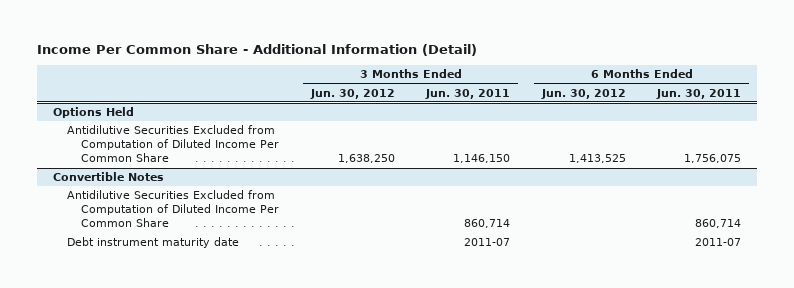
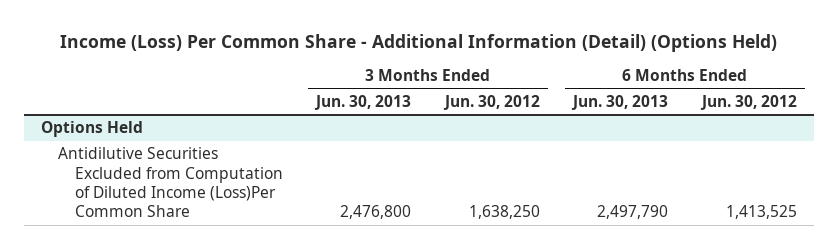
- Income Per Common Share - Additional Information (Detail)
+ Income (Loss) Per Common Share - Additional Information (Detail) (Options Held)
- | 3 Months Ended Jun. 30, 2012 | 3 Months Ended Jun. 30, 2011 | 6 Months Ended Jun. 30, 2012 | 6 Months Ended Jun. 30, 2011
+ | 3 Months Ended Jun. 30, 2013 | 3 Months Ended Jun. 30, 2012 | 6 Months Ended Jun. 30, 2013 | 6 Months Ended Jun. 30, 2012
@ Options Held
- Antidilutive Securities Excluded from Computation of Diluted Income Per Common Share | 1,638,250 | 1,146,150 | 1,413,525 | 1,756,075
- Convertible Notes
- Antidilutive Securities Excluded from Computation of Diluted Income Per Common Share | | 860,714 | | 860,714
- Debt instrument maturity date | | 2011-07 | | 2011-07
@ Options Held
+ Antidilutive Securities Excluded from Computation of Diluted Income (Loss)Per Common Share | 2,476,800 | 1,638,250 | 2,497,790 | 1,413,525

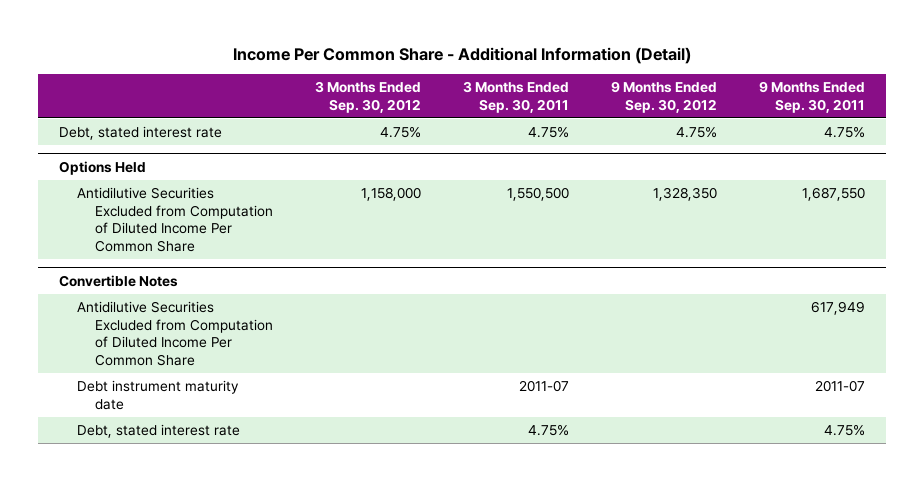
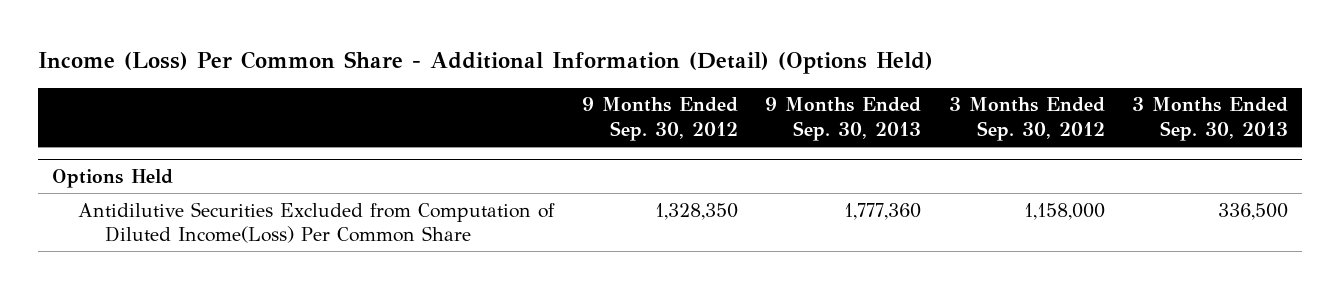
- Income Per Common Share - Additional Information (Detail)
+ Income (Loss) Per Common Share - Additional Information (Detail) (Options Held)
- | 3 Months Ended Sep. 30, 2012 | 3 Months Ended Sep. 30, 2011 | 9 Months Ended Sep. 30, 2012 | 9 Months Ended Sep. 30, 2011
+ | 9 Months Ended Sep. 30, 2012 | 9 Months Ended Sep. 30, 2013 | 3 Months Ended Sep. 30, 2012 | 3 Months Ended Sep. 30, 2013
- Debt, stated interest rate | 4.75% | 4.75% | 4.75% | 4.75%
@ Options Held
- Antidilutive Securities Excluded from Computation of Diluted Income Per Common Share | 1,158,000 | 1,550,500 | 1,328,350 | 1,687,550
- Convertible Notes
- Antidilutive Securities Excluded from Computation of Diluted Income Per Common Share | | | | 617,949
- Debt instrument maturity date | | 2011-07 | | 2011-07
- Debt, stated interest rate | | 4.75% | | 4.75%
@ Options Held
+ Antidilutive Securities Excluded from Computation of Diluted Income(Loss) Per Common Share | 1,328,350 | 1,777,360 | 1,158,000 | 336,500

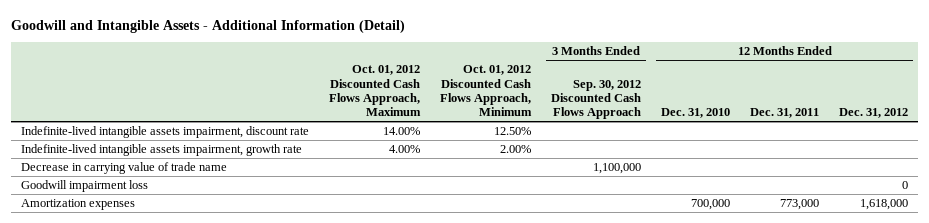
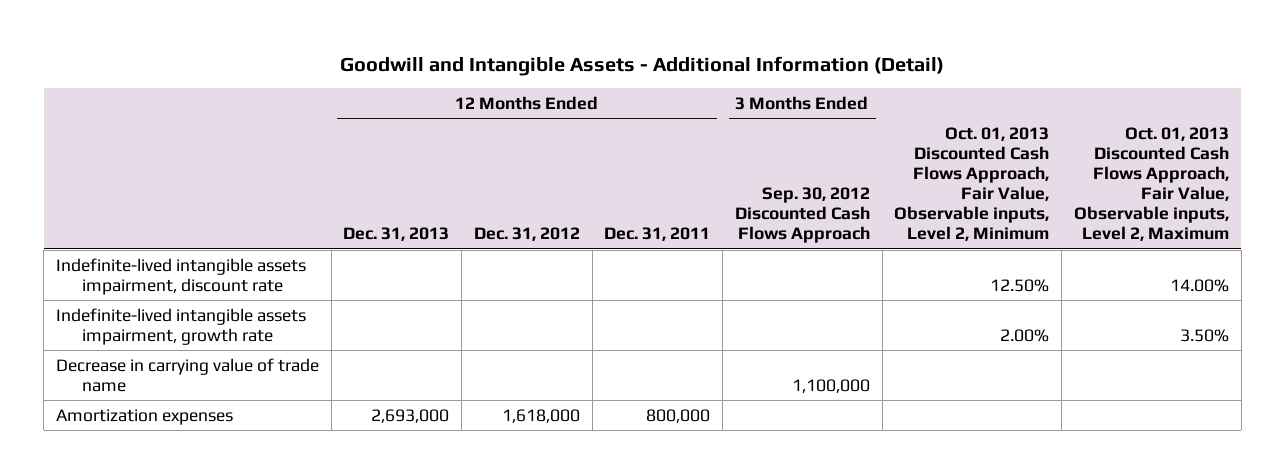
- | Oct. 01, 2012 Discounted Cash Flows Approach, Maximum | Oct. 01, 2012 Discounted Cash Flows Approach, Minimum | 3 Months Ended Sep. 30, 2012 Discounted Cash Flows Approach | 12 Months Ended Dec. 31, 2010 | 12 Months Ended Dec. 31, 2011 | 12 Months Ended Dec. 31, 2012
+ | 12 Months Ended Dec. 31, 2013 | 12 Months Ended Dec. 31, 2012 | 12 Months Ended Dec. 31, 2011 | 3 Months Ended Sep. 30, 2012 Discounted Cash Flows Approach | Oct. 01, 2013 Discounted Cash Flows Approach, Fair Value, Observable inputs, Level 2, Minimum | Oct. 01, 2013 Discounted Cash Flows Approach, Fair Value, Observable inputs, Level 2, Maximum
- Goodwill impairment loss | | | | | | 0
- Amortization expenses | | | | 700,000 | 773,000 | 1,618,000
+ Amortization expenses | 2,693,000 | 1,618,000 | 800,000 | | |

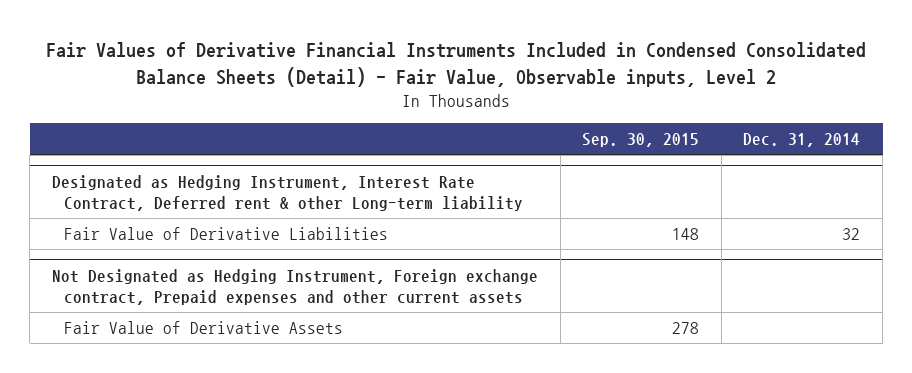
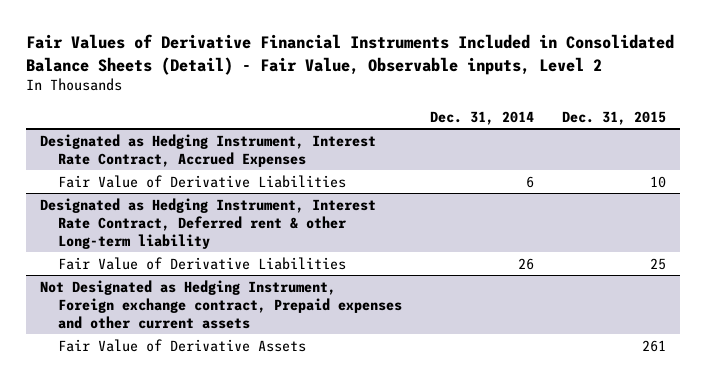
- Fair Values of Derivative Financial Instruments Included in Condensed Consolidated Balance Sheets (Detail) - Fair Value, Observable inputs, Level 2
+ Fair Values of Derivative Financial Instruments Included in Consolidated Balance Sheets (Detail) - Fair Value, Observable inputs, Level 2
- | Sep. 30, 2015 | Dec. 31, 2014
+ | Dec. 31, 2014 | Dec. 31, 2015
+ Designated as Hedging Instrument, Interest Rate Contract, Accrued Expenses
+ Fair Value of Derivative Liabilities | 6 | 10
@ Designated as Hedging Instrument, Interest Rate Contract, Deferred rent & other Long-term liability
- Fair Value of Derivative Liabilities | 148 | 32
+ Fair Value of Derivative Liabilities | 26 | 25

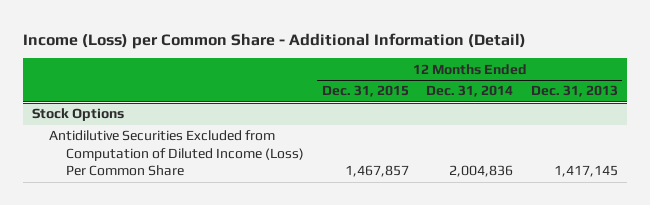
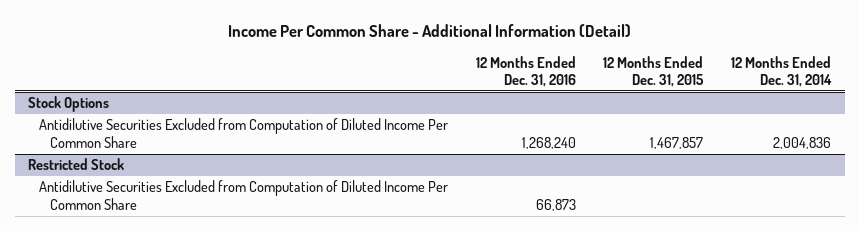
- Income (Loss) per Common Share - Additional Information (Detail)
+ Income Per Common Share - Additional Information (Detail)
- | 12 Months Ended Dec. 31, 2015 | 12 Months Ended Dec. 31, 2014 | 12 Months Ended Dec. 31, 2013
+ | 12 Months Ended Dec. 31, 2016 | 12 Months Ended Dec. 31, 2015 | 12 Months Ended Dec. 31, 2014
@ Stock Options
- Antidilutive Securities Excluded from Computation of Diluted Income (Loss) Per Common Share | 1,467,857 | 2,004,836 | 1,417,145
+ Antidilutive Securities Excluded from Computation of Diluted Income Per Common Share | 1,268,240 | 1,467,857 | 2,004,836
+ Restricted Stock
+ Antidilutive Securities Excluded from Computation of Diluted Income Per Common Share | 66,873 | |

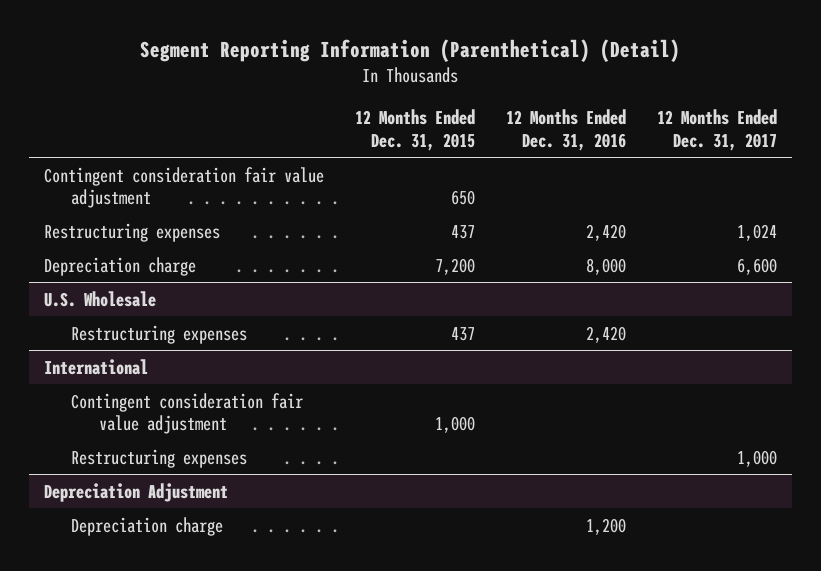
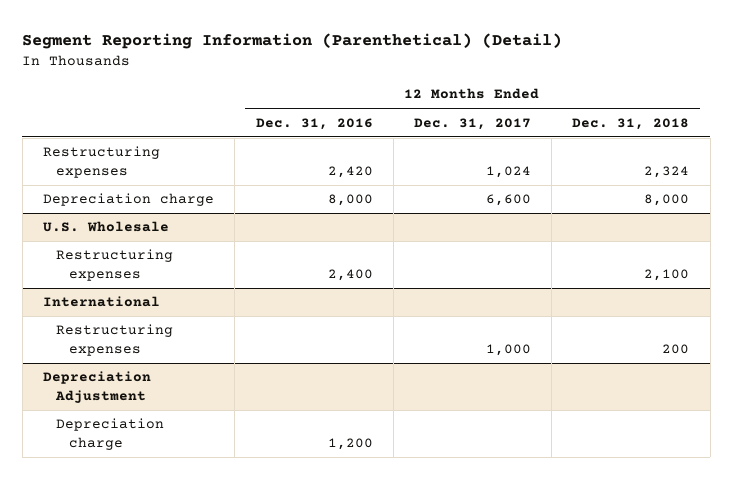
- | 12 Months Ended Dec. 31, 2015 | 12 Months Ended Dec. 31, 2016 | 12 Months Ended Dec. 31, 2017
+ | 12 Months Ended Dec. 31, 2016 | 12 Months Ended Dec. 31, 2017 | 12 Months Ended Dec. 31, 2018
- Contingent consideration fair value adjustment | 650 | |
@ U.S. Wholesale
- Restructuring expenses | 437 | 2,420 |
+ Restructuring expenses | 2,400 | | 2,100
@ International
- Contingent consideration fair value adjustment | 1,000 | |

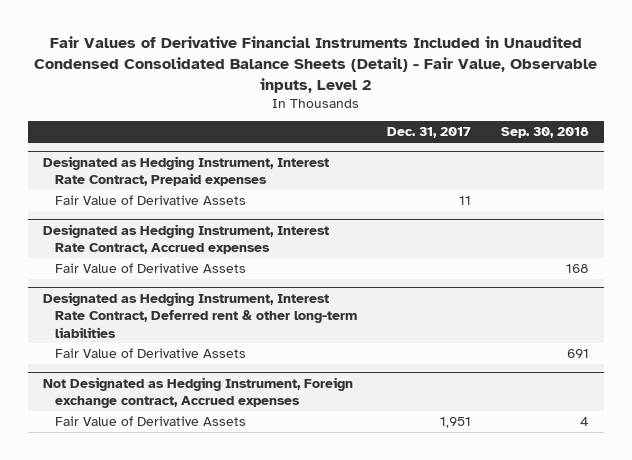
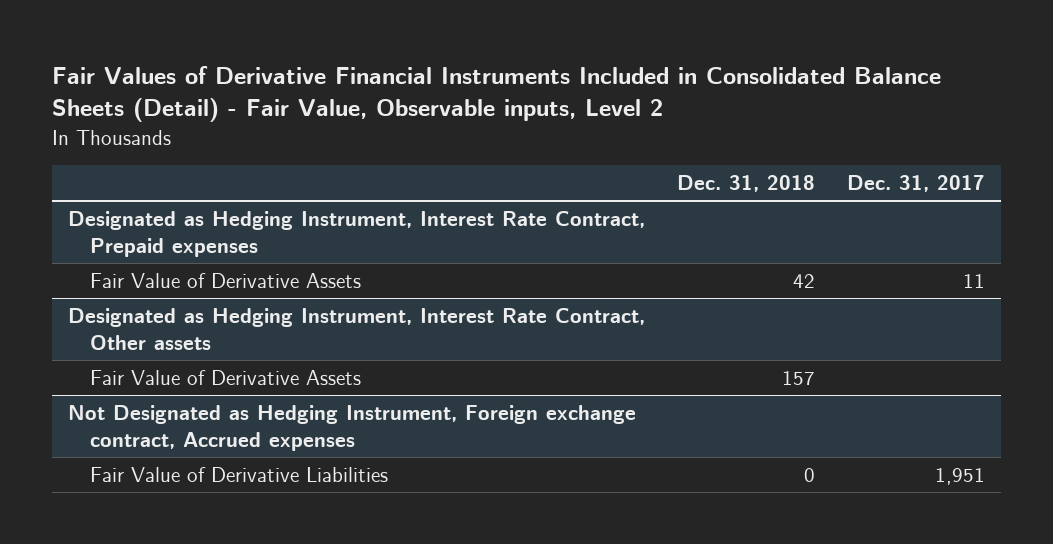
- Fair Values of Derivative Financial Instruments Included in Unaudited Condensed Consolidated Balance Sheets (Detail) - Fair Value, Observable inputs, Level 2
+ Fair Values of Derivative Financial Instruments Included in Consolidated Balance Sheets (Detail) - Fair Value, Observable inputs, Level 2
- | Dec. 31, 2017 | Sep. 30, 2018
+ | Dec. 31, 2018 | Dec. 31, 2017
- Designated as Hedging Instrument, Interest Rate Contract, Accrued expenses
+ Designated as Hedging Instrument, Interest Rate Contract, Other assets
- Designated as Hedging Instrument, Interest Rate Contract, Deferred rent & other long-term liabilities
- Fair Value of Derivative Assets | | 691
@ Not Designated as Hedging Instrument, Foreign exchange contract, Accrued expenses
- Fair Value of Derivative Assets | 1,951 | 4
+ Fair Value of Derivative Liabilities | 0 | 1,951

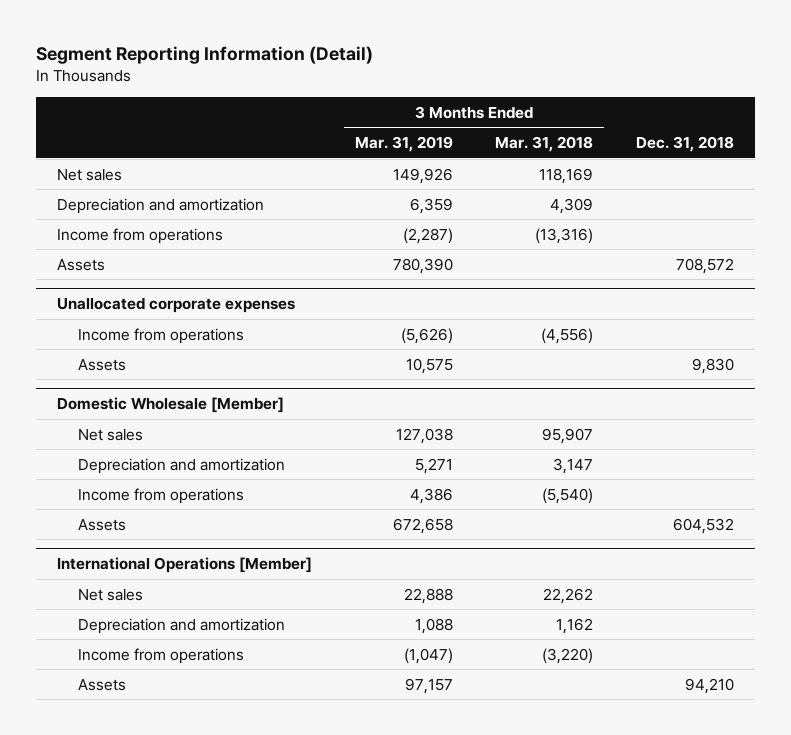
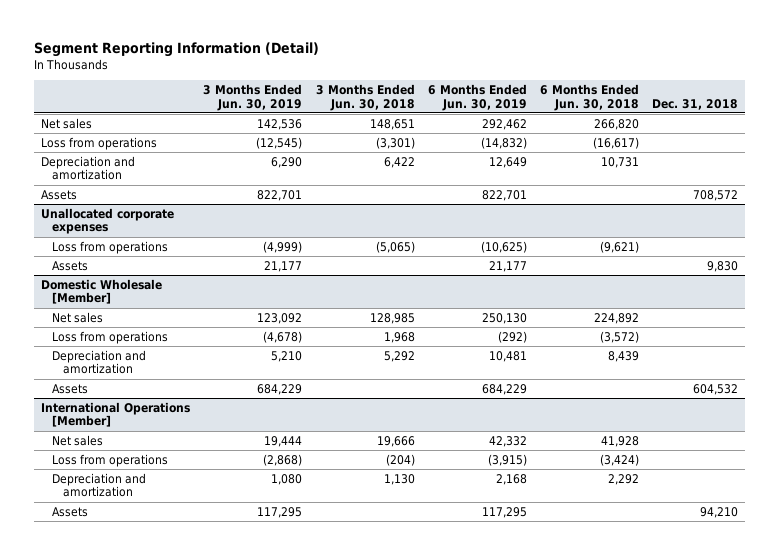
- | 3 Months Ended Mar. 31, 2019 | 3 Months Ended Mar. 31, 2018 | Dec. 31, 2018
+ | 3 Months Ended Jun. 30, 2019 | 3 Months Ended Jun. 30, 2018 | 6 Months Ended Jun. 30, 2019 | 6 Months Ended Jun. 30, 2018 | Dec. 31, 2018
+ Loss from operations | (12,545) | (3,301) | (14,832) | (16,617) |
- Income from operations | (2,287) | (13,316) |
@ Unallocated corporate expenses
- Income from operations | (5,626) | (4,556) |
+ Loss from operations | (4,999) | (5,065) | (10,625) | (9,621) |
@ Domestic Wholesale [Member]
+ Loss from operations | (4,678) | 1,968 | (292) | (3,572) |
- Income from operations | 4,386 | (5,540) |
@ International Operations [Member]
+ Loss from operations | (2,868) | (204) | (3,915) | (3,424) |
- Income from operations | (1,047) | (3,220) |

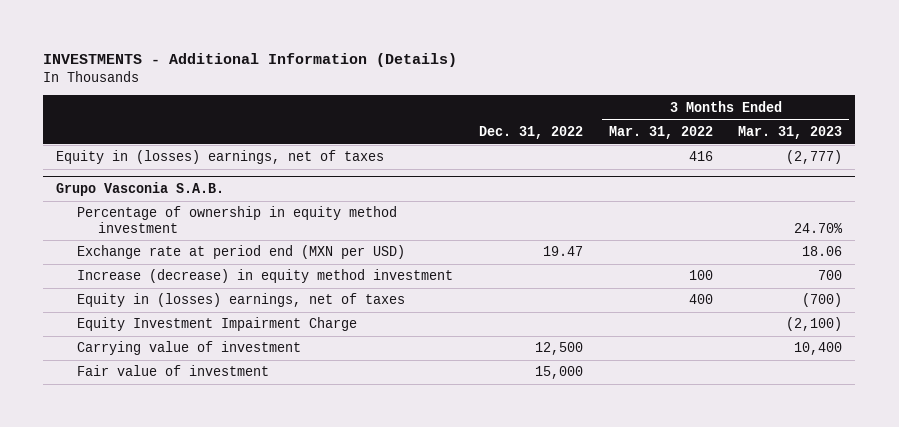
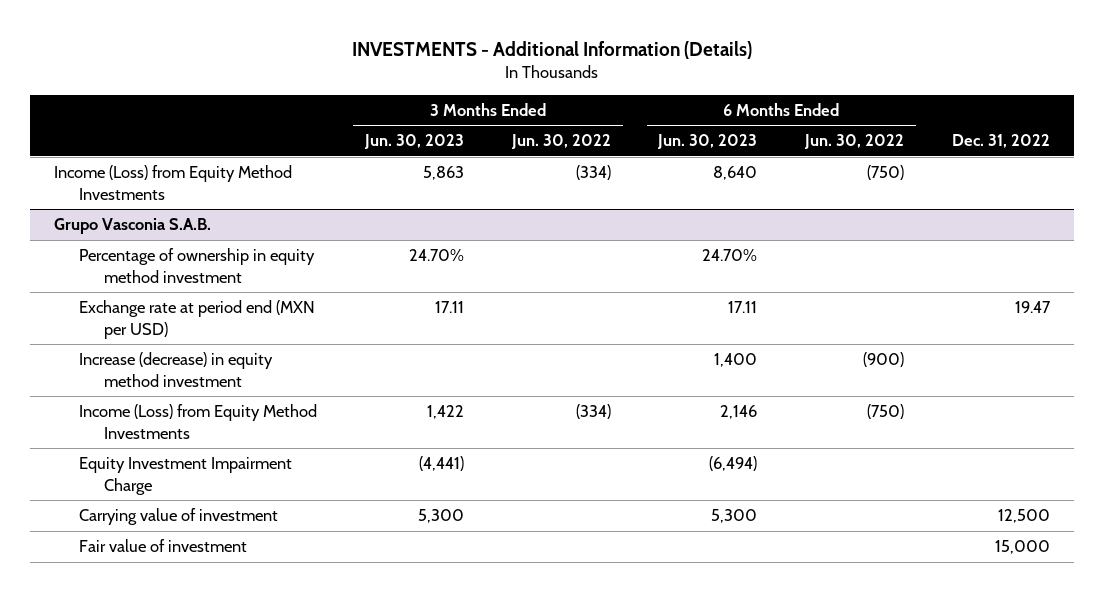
- | Dec. 31, 2022 | 3 Months Ended Mar. 31, 2022 | 3 Months Ended Mar. 31, 2023
+ | 3 Months Ended Jun. 30, 2023 | 3 Months Ended Jun. 30, 2022 | 6 Months Ended Jun. 30, 2023 | 6 Months Ended Jun. 30, 2022 | Dec. 31, 2022
- Equity in (losses) earnings, net of taxes | | 416 | (2,777)
+ Income (Loss) from Equity Method Investments | 5,863 | (334) | 8,640 | (750) |
@ Grupo Vasconia S.A.B.
- Equity in (losses) earnings, net of taxes | | 400 | (700)
+ Income (Loss) from Equity Method Investments | 1,422 | (334) | 2,146 | (750) |

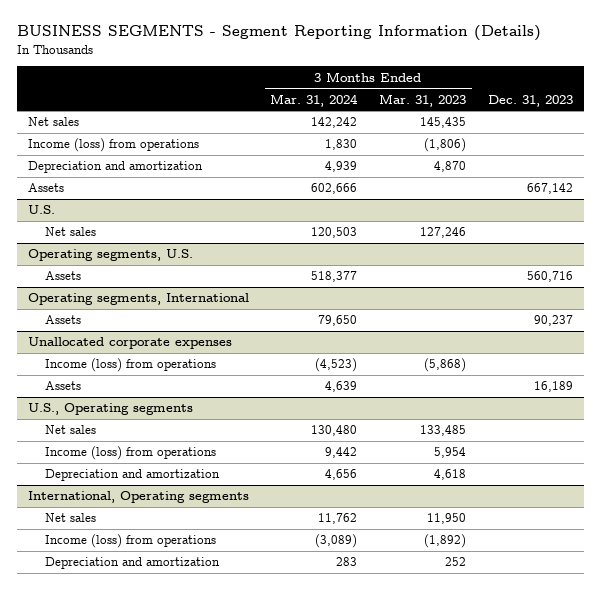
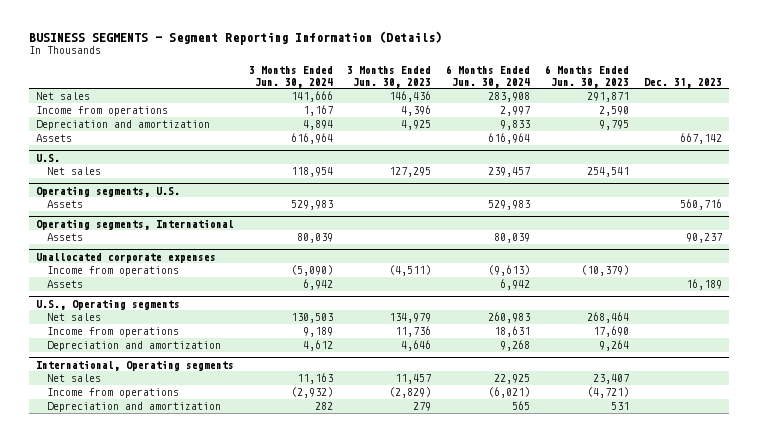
- | 3 Months Ended Mar. 31, 2024 | 3 Months Ended Mar. 31, 2023 | Dec. 31, 2023
+ | 3 Months Ended Jun. 30, 2024 | 3 Months Ended Jun. 30, 2023 | 6 Months Ended Jun. 30, 2024 | 6 Months Ended Jun. 30, 2023 | Dec. 31, 2023
- Income (loss) from operations | 1,830 | (1,806) |
+ Income from operations | 1,167 | 4,396 | 2,997 | 2,590 |
@ Unallocated corporate expenses
- Income (loss) from operations | (4,523) | (5,868) |
+ Income from operations | (5,090) | (4,511) | (9,613) | (10,379) |
@ U.S., Operating segments
- Income (loss) from operations | 9,442 | 5,954 |
+ Income from operations | 9,189 | 11,736 | 18,631 | 17,690 |
@ International, Operating segments
- Income (loss) from operations | (3,089) | (1,892) |
+ Income from operations | (2,932) | (2,829) | (6,021) | (4,721) |

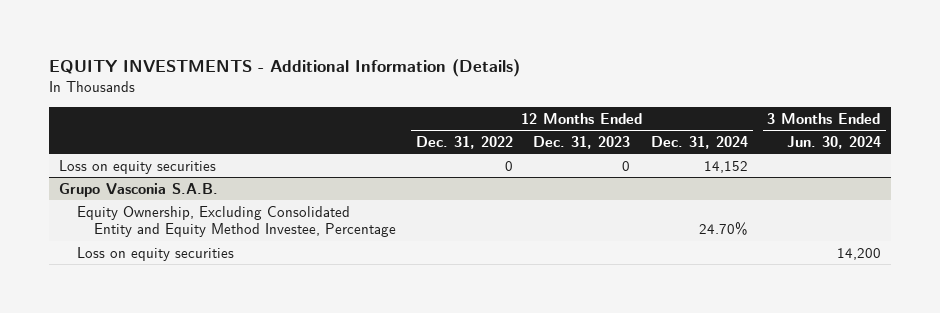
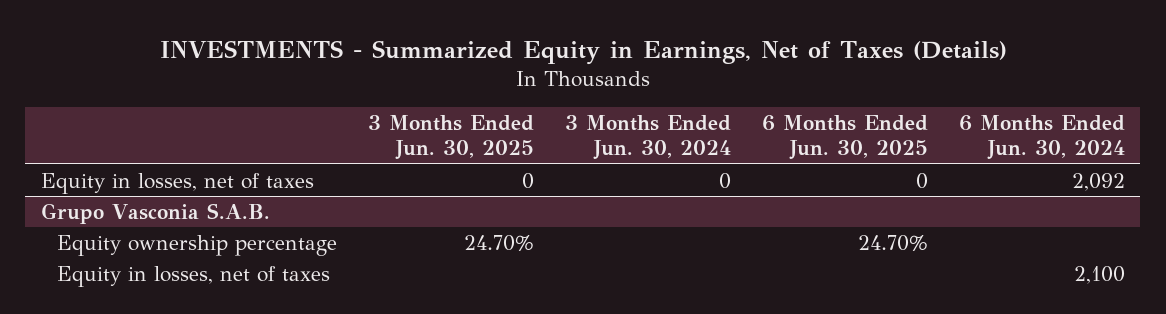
- EQUITY INVESTMENTS - Additional Information (Details)
+ INVESTMENTS - Summarized Equity in Earnings, Net of Taxes (Details)
- | 12 Months Ended Dec. 31, 2022 | 12 Months Ended Dec. 31, 2023 | 12 Months Ended Dec. 31, 2024 | 3 Months Ended Jun. 30, 2024
+ | 3 Months Ended Jun. 30, 2025 | 3 Months Ended Jun. 30, 2024 | 6 Months Ended Jun. 30, 2025 | 6 Months Ended Jun. 30, 2024
- Loss on equity securities | 0 | 0 | 14,152 |
+ Equity in losses, net of taxes | 0 | 0 | 0 | 2,092
@ Grupo Vasconia S.A.B.
- Equity Ownership, Excluding Consolidated Entity and Equity Method Investee, Percentage | | | 24.70% |
- Loss on equity securities | | | | 14,200
+ Equity ownership percentage | 24.70% | | 24.70% |
+ Equity in losses, net of taxes | | | | 2,100

